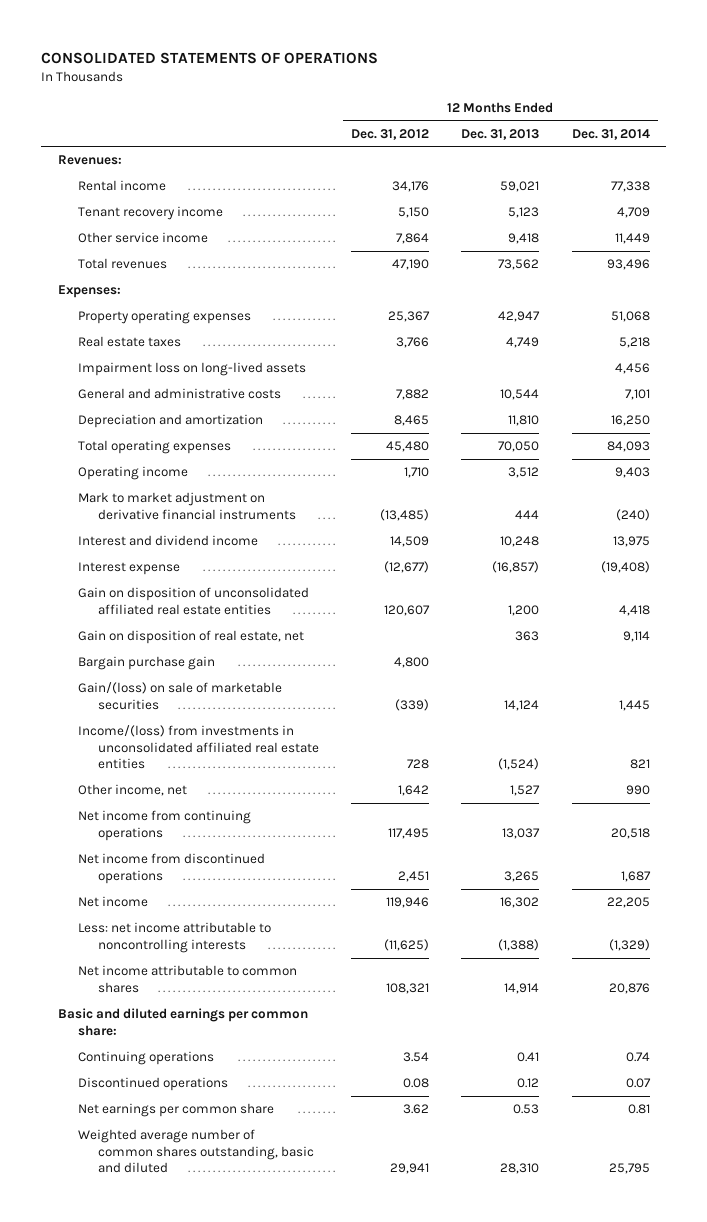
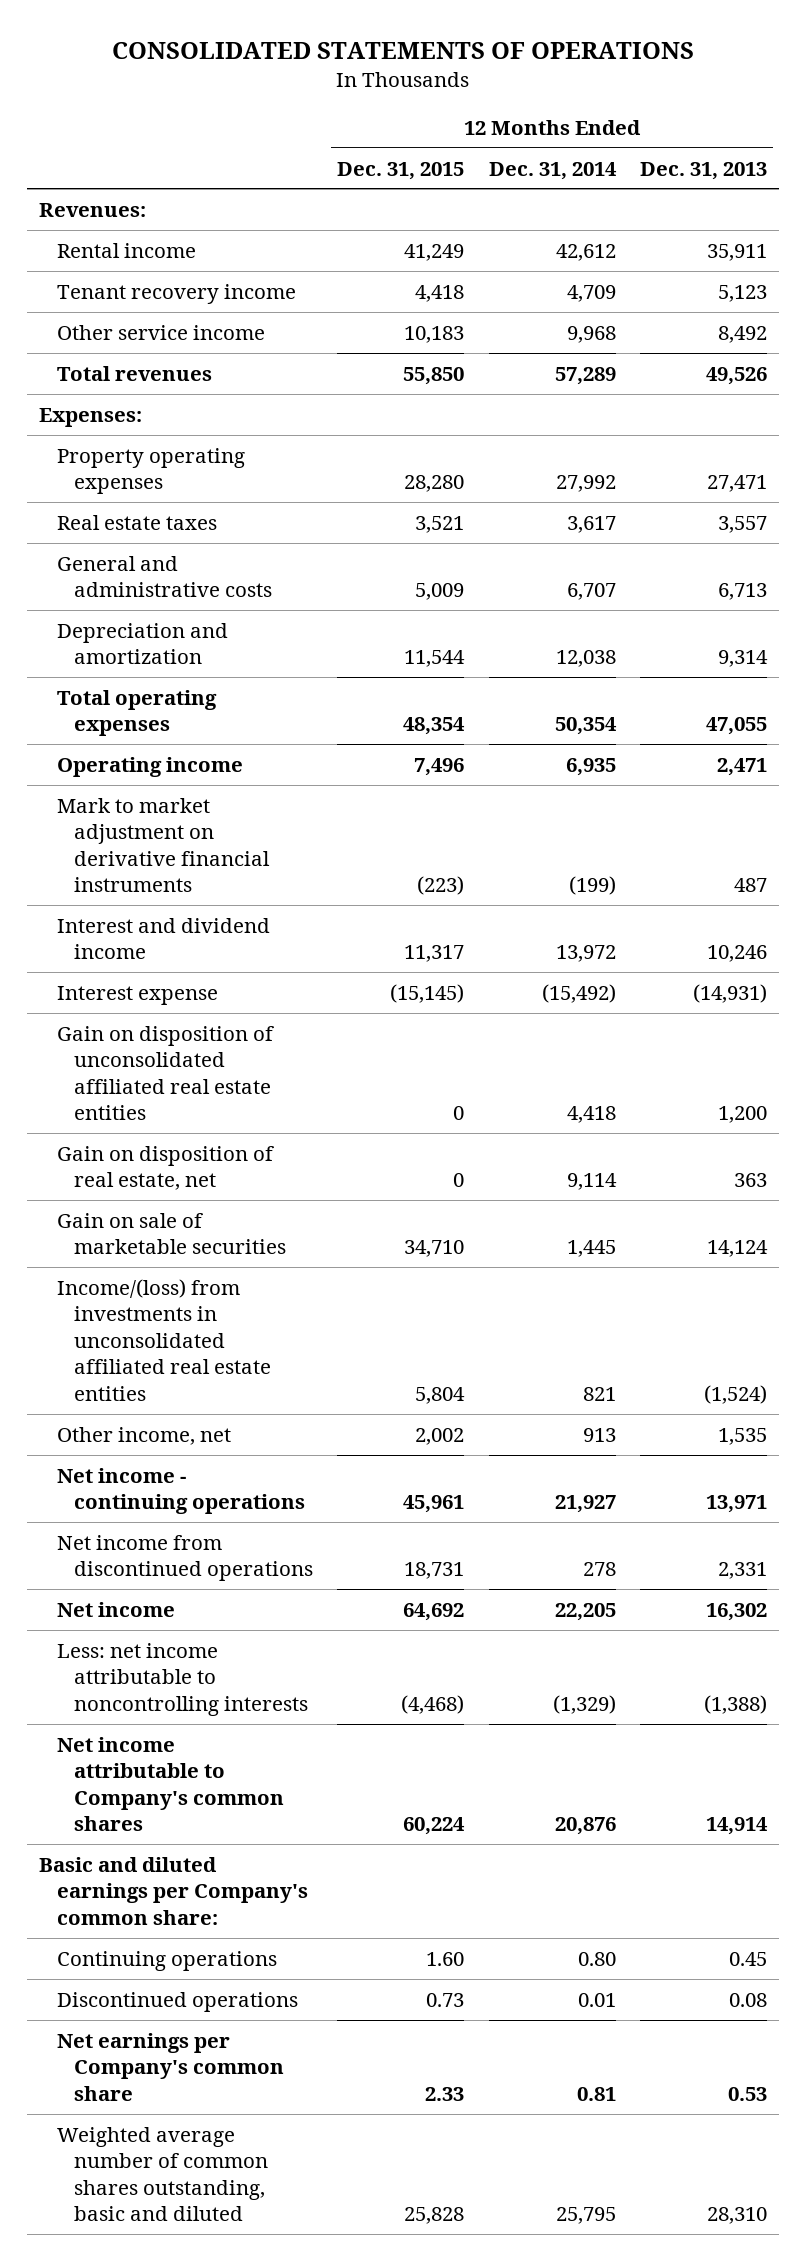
- | 12 Months Ended Dec. 31, 2012 | 12 Months Ended Dec. 31, 2013 | 12 Months Ended Dec. 31, 2014
+ | 12 Months Ended Dec. 31, 2015 | 12 Months Ended Dec. 31, 2014 | 12 Months Ended Dec. 31, 2013
- Rental income | 34,176 | 59,021 | 77,338
+ Rental income | 41,249 | 42,612 | 35,911
- Other service income | 7,864 | 9,418 | 11,449
- Total revenues | 47,190 | 73,562 | 93,496
+ Other service income | 10,183 | 9,968 | 8,492
+ Total revenues | 55,850 | 57,289 | 49,526
- Property operating expenses | 25,367 | 42,947 | 51,068
- Real estate taxes | 3,766 | 4,749 | 5,218
- Impairment loss on long-lived assets | | | 4,456
- General and administrative costs | 7,882 | 10,544 | 7,101
- Depreciation and amortization | 8,465 | 11,810 | 16,250
- Total operating expenses | 45,480 | 70,050 | 84,093
- Operating income | 1,710 | 3,512 | 9,403
- Mark to market adjustment on derivative financial instruments | (13,485) | 444 | (240)
- Interest and dividend income | 14,509 | 10,248 | 13,975
- Interest expense | (12,677) | (16,857) | (19,408)
+ Property operating expenses | 28,280 | 27,992 | 27,471
+ Real estate taxes | 3,521 | 3,617 | 3,557
+ General and administrative costs | 5,009 | 6,707 | 6,713
+ Depreciation and amortization | 11,544 | 12,038 | 9,314
+ Total operating expenses | 48,354 | 50,354 | 47,055
+ Operating income | 7,496 | 6,935 | 2,471
+ Mark to market adjustment on derivative financial instruments | (223) | (199) | 487
+ Interest and dividend income | 11,317 | 13,972 | 10,246
+ Interest expense | (15,145) | (15,492) | (14,931)
- Bargain purchase gain | 4,800 | |
- Gain/(loss) on sale of marketable securities | (339) | 14,124 | 1,445
+ Gain on sale of marketable securities | 34,710 | 1,445 | 14,124
- Other income, net | 1,642 | 1,527 | 990
- Net income from continuing operations | 117,495 | 13,037 | 20,518
- Net income from discontinued operations | 2,451 | 3,265 | 1,687
+ Other income, net | 2,002 | 913 | 1,535
+ Net income - continuing operations | 45,961 | 21,927 | 13,971
+ Net income from discontinued operations | 18,731 | 278 | 2,331
- Net income attributable to common shares | 108,321 | 14,914 | 20,876
- Basic and diluted earnings per common share:
- Continuing operations | 3.54 | 0.41 | 0.74
- Discontinued operations | 0.08 | 0.12 | 0.07
- Net earnings per common share | 3.62 | 0.53 | 0.81
+ Net income attributable to Company's common shares | 60,224 | 20,876 | 14,914
+ Basic and diluted earnings per Company's common share:
+ Continuing operations | 1.60 | 0.80 | 0.45
+ Discontinued operations | 0.73 | 0.01 | 0.08
+ Net earnings per Company's common share | 2.33 | 0.81 | 0.53

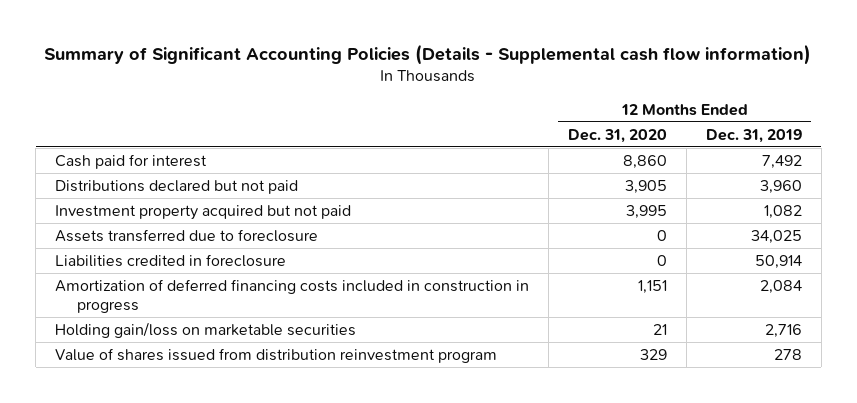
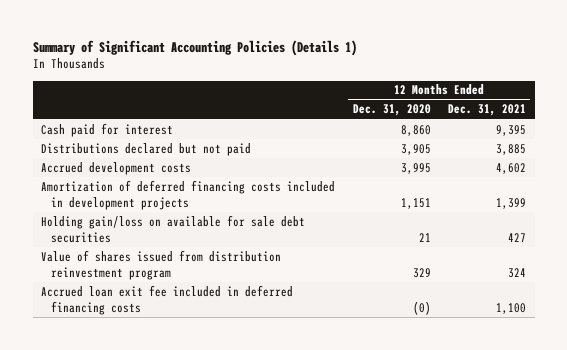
- Summary of Significant Accounting Policies (Details - Supplemental cash flow information)
+ Summary of Significant Accounting Policies (Details 1)
- | 12 Months Ended Dec. 31, 2020 | 12 Months Ended Dec. 31, 2019
+ | 12 Months Ended Dec. 31, 2020 | 12 Months Ended Dec. 31, 2021
- Investment property acquired but not paid | 3,995 | 1,082
- Assets transferred due to foreclosure | 0 | 34,025
- Liabilities credited in foreclosure | 0 | 50,914
- Amortization of deferred financing costs included in construction in progress | 1,151 | 2,084
- Holding gain/loss on marketable securities | 21 | 2,716
+ Accrued development costs | 3,995 | 4,602
+ Amortization of deferred financing costs included in development projects | 1,151 | 1,399
+ Holding gain/loss on available for sale debt securities | 21 | 427
+ Accrued loan exit fee included in deferred financing costs | (0) | 1,100

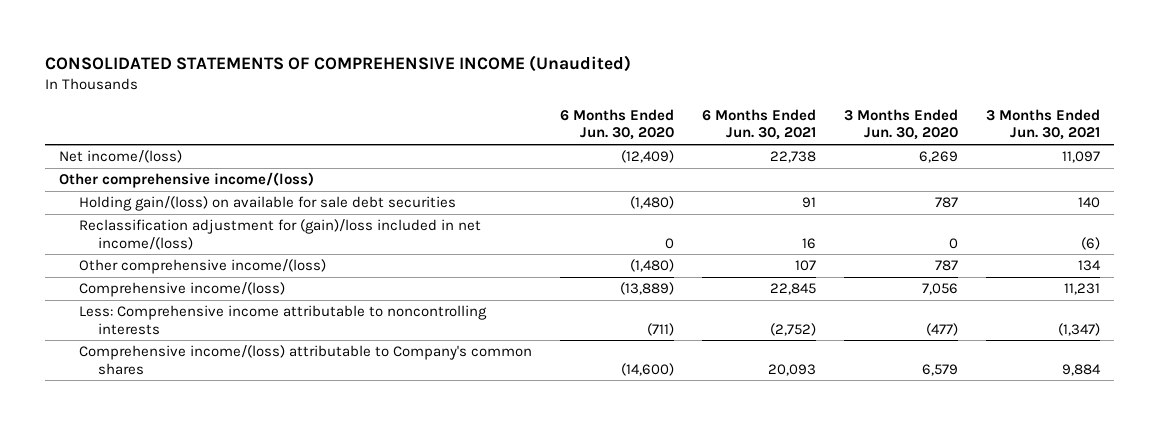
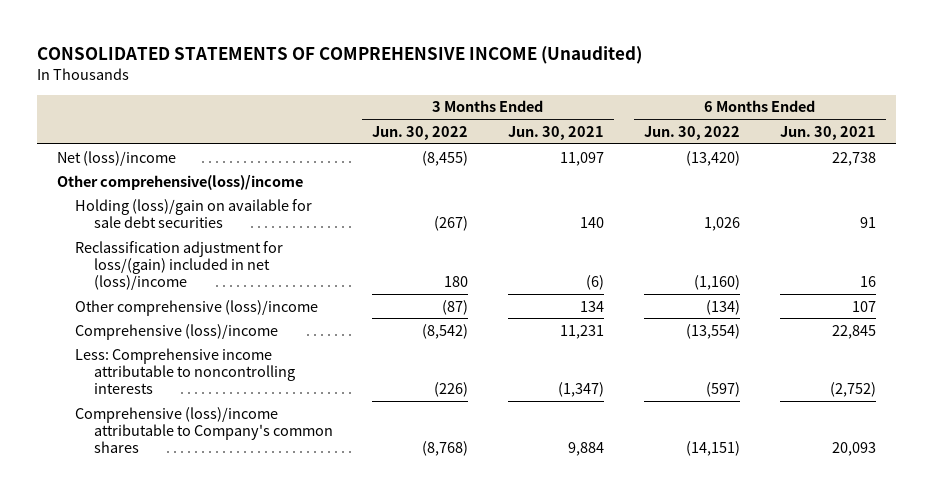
- | 6 Months Ended Jun. 30, 2020 | 6 Months Ended Jun. 30, 2021 | 3 Months Ended Jun. 30, 2020 | 3 Months Ended Jun. 30, 2021
+ | 3 Months Ended Jun. 30, 2022 | 3 Months Ended Jun. 30, 2021 | 6 Months Ended Jun. 30, 2022 | 6 Months Ended Jun. 30, 2021
- Net income/(loss) | (12,409) | 22,738 | 6,269 | 11,097
- Other comprehensive income/(loss)
- Holding gain/(loss) on available for sale debt securities | (1,480) | 91 | 787 | 140
- Reclassification adjustment for (gain)/loss included in net income/(loss) | 0 | 16 | 0 | (6)
- Other comprehensive income/(loss) | (1,480) | 107 | 787 | 134
- Comprehensive income/(loss) | (13,889) | 22,845 | 7,056 | 11,231
+ Net (loss)/income | (8,455) | 11,097 | (13,420) | 22,738
+ Other comprehensive(loss)/income
+ Holding (loss)/gain on available for sale debt securities | (267) | 140 | 1,026 | 91
+ Reclassification adjustment for loss/(gain) included in net (loss)/income | 180 | (6) | (1,160) | 16
+ Other comprehensive (loss)/income | (87) | 134 | (134) | 107
+ Comprehensive (loss)/income | (8,542) | 11,231 | (13,554) | 22,845
- Comprehensive income/(loss) attributable to Company's common shares | (14,600) | 20,093 | 6,579 | 9,884
+ Comprehensive (loss)/income attributable to Company's common shares | (8,768) | 9,884 | (14,151) | 20,093

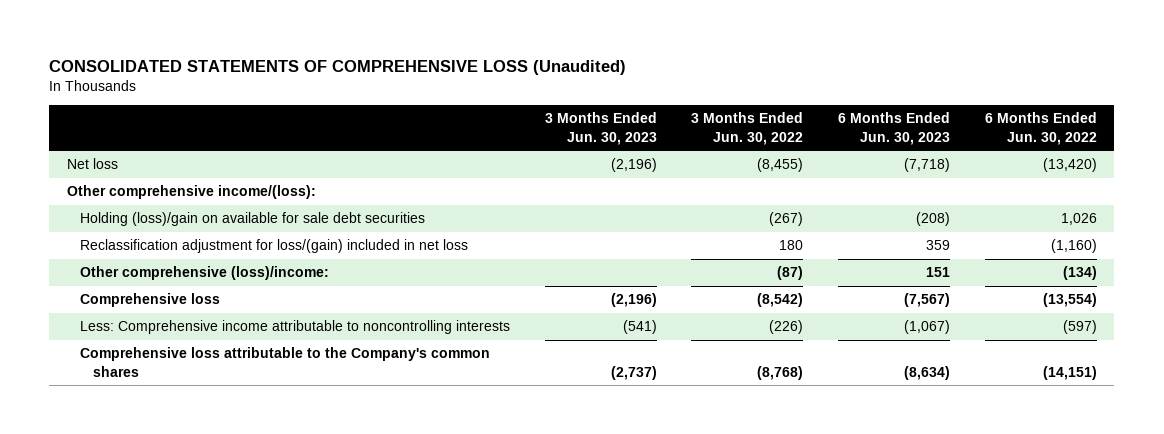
- CONSOLIDATED STATEMENTS OF COMPREHENSIVE INCOME (Unaudited)
+ CONSOLIDATED STATEMENTS OF COMPREHENSIVE LOSS (Unaudited)
- | 3 Months Ended Jun. 30, 2022 | 3 Months Ended Jun. 30, 2021 | 6 Months Ended Jun. 30, 2022 | 6 Months Ended Jun. 30, 2021
+ | 3 Months Ended Jun. 30, 2023 | 3 Months Ended Jun. 30, 2022 | 6 Months Ended Jun. 30, 2023 | 6 Months Ended Jun. 30, 2022
- Net (loss)/income | (8,455) | 11,097 | (13,420) | 22,738
- Other comprehensive(loss)/income
+ Net loss | (2,196) | (8,455) | (7,718) | (13,420)
+ Other comprehensive income/(loss):
- Reclassification adjustment for loss/(gain) included in net (loss)/income | 180 | (6) | (1,160) | 16
- Other comprehensive (loss)/income | (87) | 134 | (134) | 107
- Comprehensive (loss)/income | (8,542) | 11,231 | (13,554) | 22,845
+ Reclassification adjustment for loss/(gain) included in net loss | | 180 | 359 | (1,160)
+ Other comprehensive (loss)/income: | | (87) | 151 | (134)
+ Comprehensive loss | (2,196) | (8,542) | (7,567) | (13,554)
- Comprehensive (loss)/income attributable to Company's common shares | (8,768) | 9,884 | (14,151) | 20,093
+ Comprehensive loss attributable to the Company's common shares | (2,737) | (8,768) | (8,634) | (14,151)

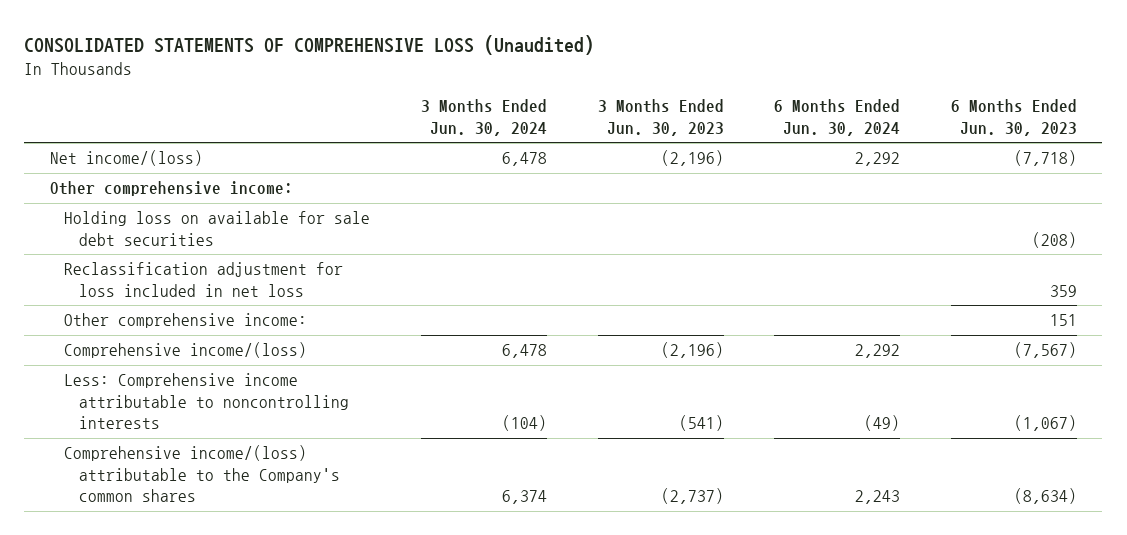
- | 3 Months Ended Jun. 30, 2023 | 3 Months Ended Jun. 30, 2022 | 6 Months Ended Jun. 30, 2023 | 6 Months Ended Jun. 30, 2022
+ | 3 Months Ended Jun. 30, 2024 | 3 Months Ended Jun. 30, 2023 | 6 Months Ended Jun. 30, 2024 | 6 Months Ended Jun. 30, 2023
- Net loss | (2,196) | (8,455) | (7,718) | (13,420)
- Other comprehensive income/(loss):
- Holding (loss)/gain on available for sale debt securities | | (267) | (208) | 1,026
- Reclassification adjustment for loss/(gain) included in net loss | | 180 | 359 | (1,160)
- Other comprehensive (loss)/income: | | (87) | 151 | (134)
- Comprehensive loss | (2,196) | (8,542) | (7,567) | (13,554)
+ Net income/(loss) | 6,478 | (2,196) | 2,292 | (7,718)
+ Other comprehensive income:
+ Holding loss on available for sale debt securities | | | | (208)
+ Reclassification adjustment for loss included in net loss | | | | 359
+ Other comprehensive income: | | | | 151
+ Comprehensive income/(loss) | 6,478 | (2,196) | 2,292 | (7,567)
- Comprehensive loss attributable to the Company's common shares | (2,737) | (8,768) | (8,634) | (14,151)
+ Comprehensive income/(loss) attributable to the Company's common shares | 6,374 | (2,737) | 2,243 | (8,634)

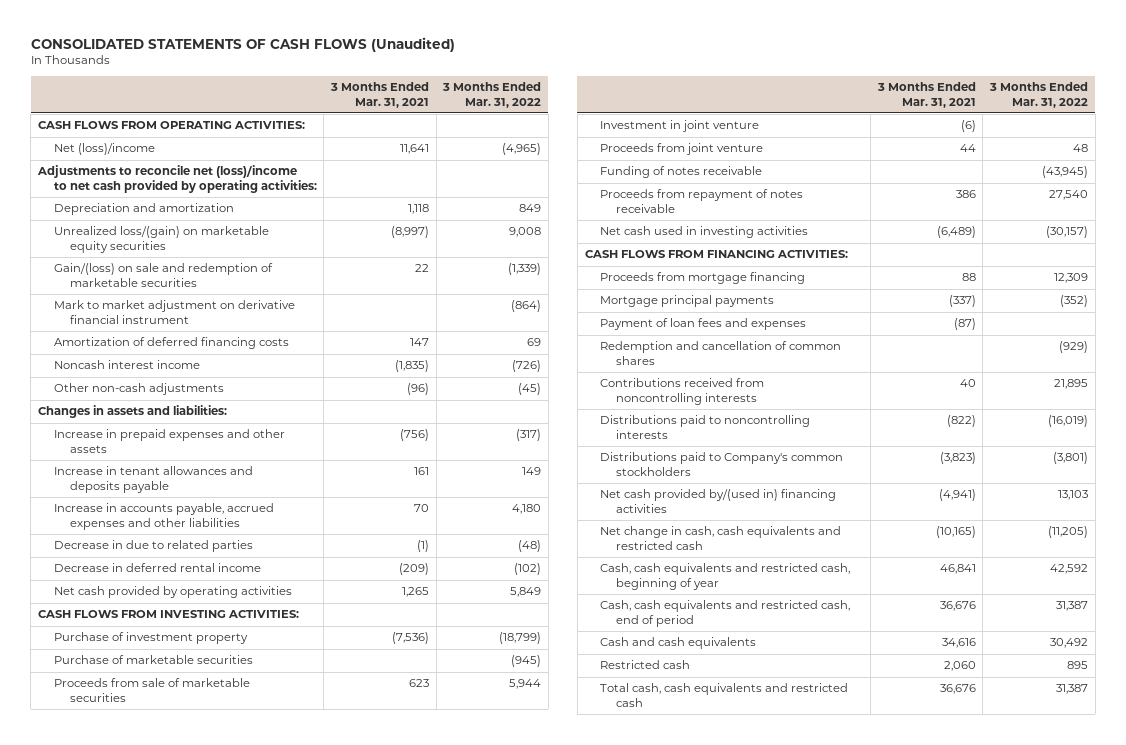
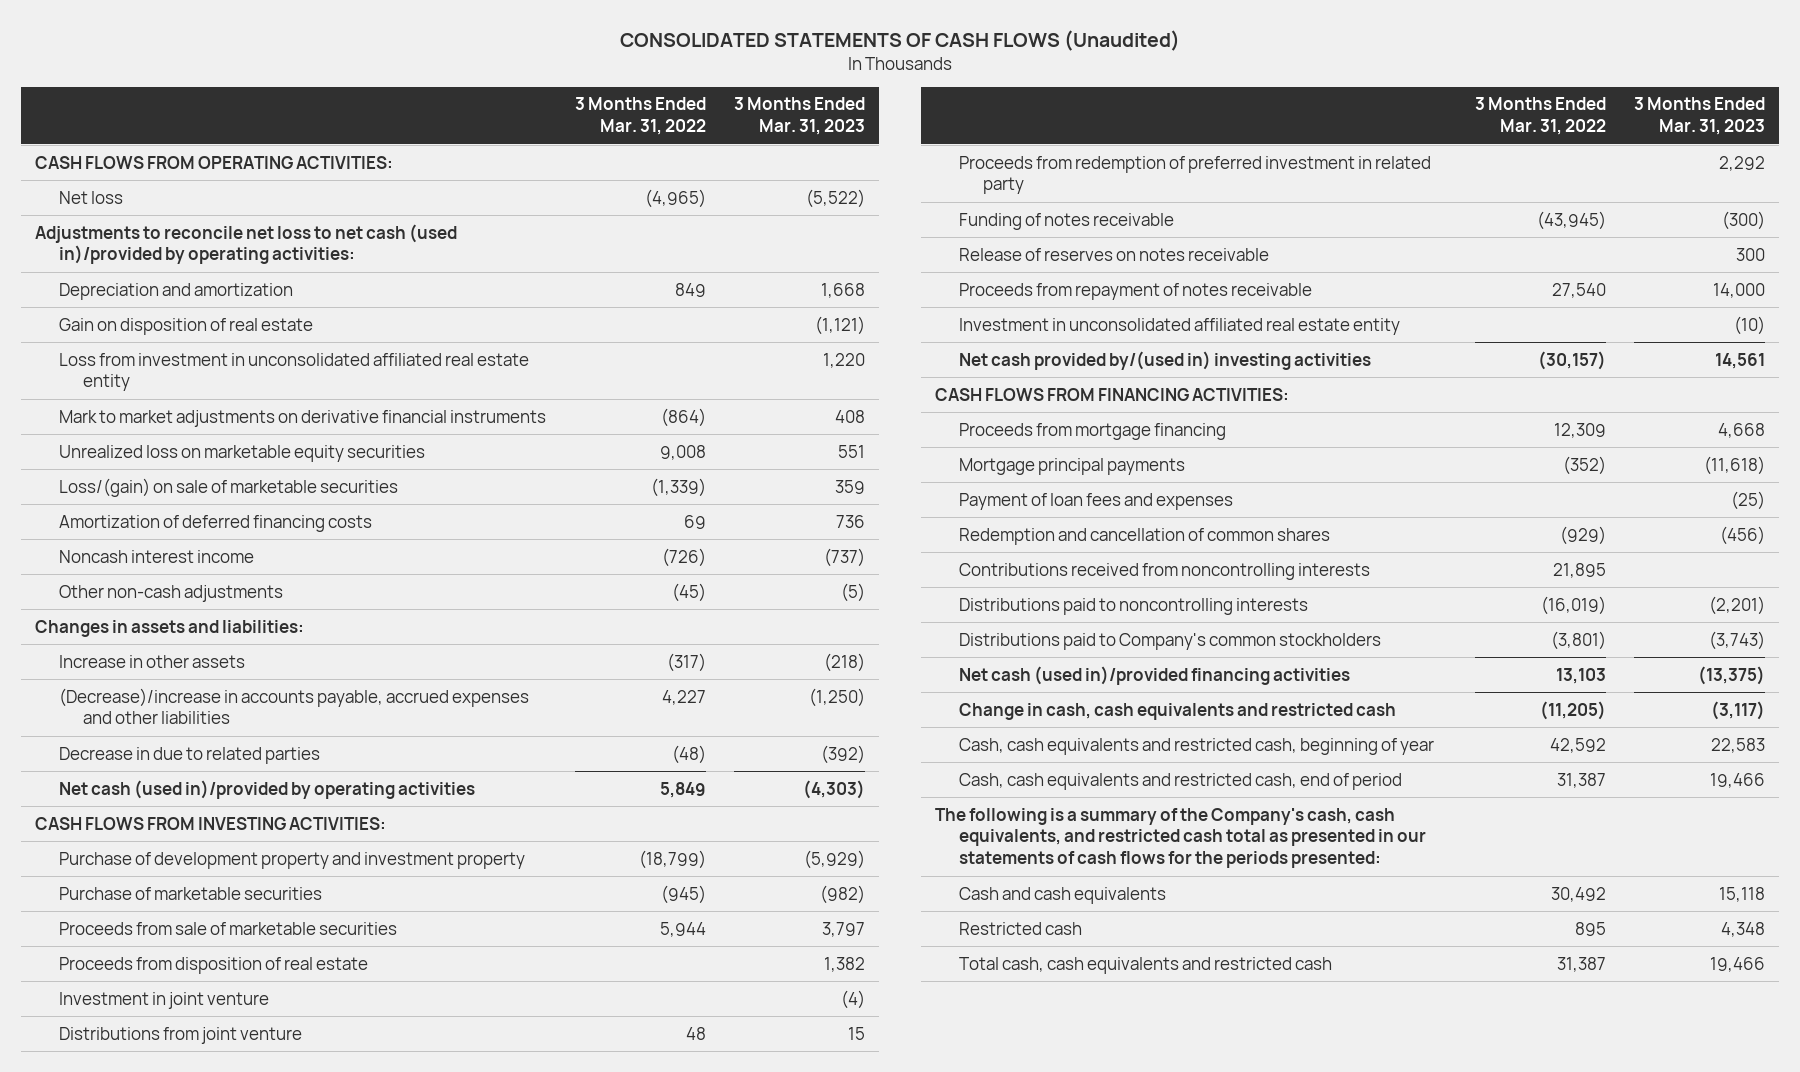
- | 3 Months Ended Mar. 31, 2021 | 3 Months Ended Mar. 31, 2022
+ | 3 Months Ended Mar. 31, 2022 | 3 Months Ended Mar. 31, 2023
- Net (loss)/income | 11,641 | (4,965)
- Adjustments to reconcile net (loss)/income to net cash provided by operating activities:
+ Net loss | (4,965) | (5,522)
+ Adjustments to reconcile net loss to net cash (used in)/provided by operating activities:
- Unrealized loss/(gain) on marketable equity securities | (8,997) | 9,008
- Gain/(loss) on sale and redemption of marketable securities | 22 | (1,339)
- Mark to market adjustment on derivative financial instrument | | (864)
+ Gain on disposition of real estate | | (1,121)
+ Loss from investment in unconsolidated affiliated real estate entity | | 1,220
+ Mark to market adjustments on derivative financial instruments | (864) | 408
+ Unrealized loss on marketable equity securities | 9,008 | 551
+ Loss/(gain) on sale of marketable securities | (1,339) | 359
- Increase in prepaid expenses and other assets | (756) | (317)
- Increase in tenant allowances and deposits payable | 161 | 149
- Increase in accounts payable, accrued expenses and other liabilities | 70 | 4,180
+ Increase in other assets | (317) | (218)
+ (Decrease)/increase in accounts payable, accrued expenses and other liabilities | 4,227 | (1,250)
- Decrease in deferred rental income | (209) | (102)
- Net cash provided by operating activities | 1,265 | 5,849
+ Net cash (used in)/provided by operating activities | 5,849 | (4,303)
- Purchase of investment property | (7,536) | (18,799)
+ Purchase of development property and investment property | (18,799) | (5,929)
+ Proceeds from disposition of real estate | | 1,382
- Proceeds from joint venture | 44 | 48
+ Distributions from joint venture | 48 | 15
+ Proceeds from redemption of preferred investment in related party | | 2,292
+ Release of reserves on notes receivable | | 300
- Net cash used in investing activities | (6,489) | (30,157)
+ Investment in unconsolidated affiliated real estate entity | | (10)
+ Net cash provided by/(used in) investing activities | (30,157) | 14,561
- Net cash provided by/(used in) financing activities | (4,941) | 13,103
- Net change in cash, cash equivalents and restricted cash | (10,165) | (11,205)
+ Net cash (used in)/provided financing activities | 13,103 | (13,375)
+ Change in cash, cash equivalents and restricted cash | (11,205) | (3,117)
+ The following is a summary of the Company's cash, cash equivalents, and restricted cash total as presented in our statements of cash flows for the periods presented:

